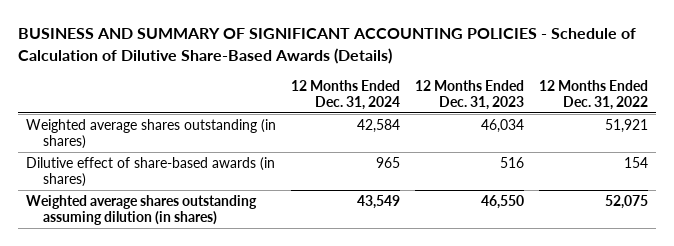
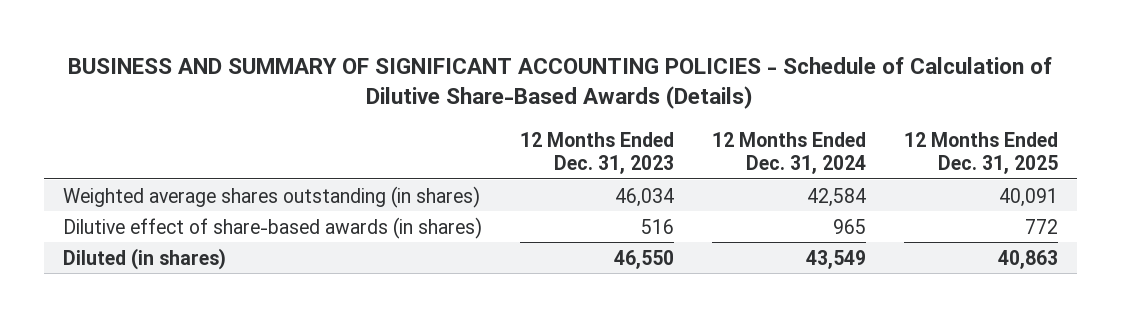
- | 12 Months Ended Dec. 31, 2024 | 12 Months Ended Dec. 31, 2023 | 12 Months Ended Dec. 31, 2022
+ | 12 Months Ended Dec. 31, 2023 | 12 Months Ended Dec. 31, 2024 | 12 Months Ended Dec. 31, 2025
- Weighted average shares outstanding assuming dilution (in shares) | 43,549 | 46,550 | 52,075
+ Diluted (in shares) | 46,550 | 43,549 | 40,863

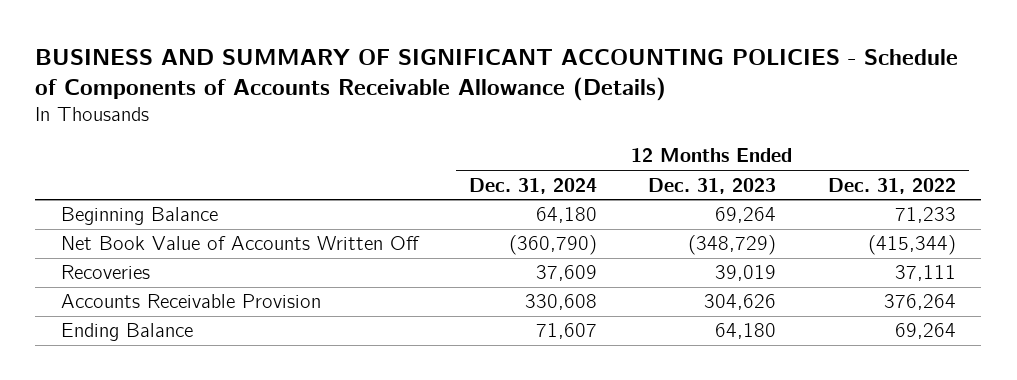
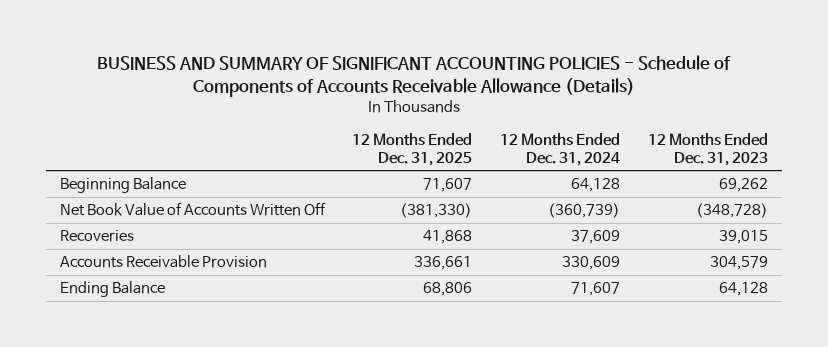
- | 12 Months Ended Dec. 31, 2024 | 12 Months Ended Dec. 31, 2023 | 12 Months Ended Dec. 31, 2022
+ | 12 Months Ended Dec. 31, 2025 | 12 Months Ended Dec. 31, 2024 | 12 Months Ended Dec. 31, 2023
- Beginning Balance | 64,180 | 69,264 | 71,233
- Net Book Value of Accounts Written Off | (360,790) | (348,729) | (415,344)
- Recoveries | 37,609 | 39,019 | 37,111
- Accounts Receivable Provision | 330,608 | 304,626 | 376,264
- Ending Balance | 71,607 | 64,180 | 69,264
+ Beginning Balance | 71,607 | 64,128 | 69,262
+ Net Book Value of Accounts Written Off | (381,330) | (360,739) | (348,728)
+ Recoveries | 41,868 | 37,609 | 39,015
+ Accounts Receivable Provision | 336,661 | 330,609 | 304,579
+ Ending Balance | 68,806 | 71,607 | 64,128

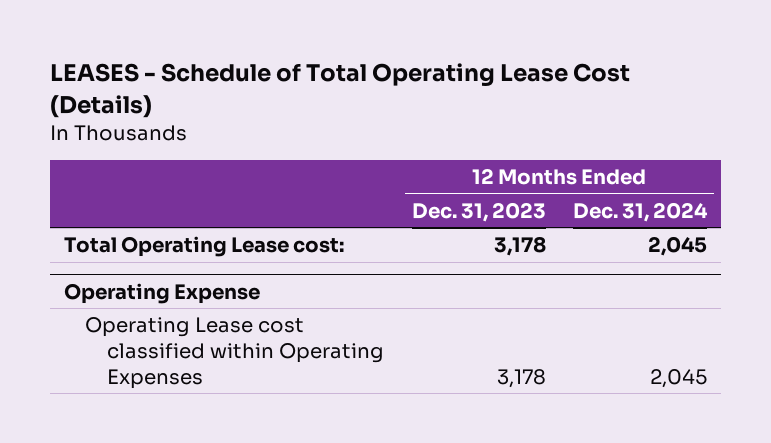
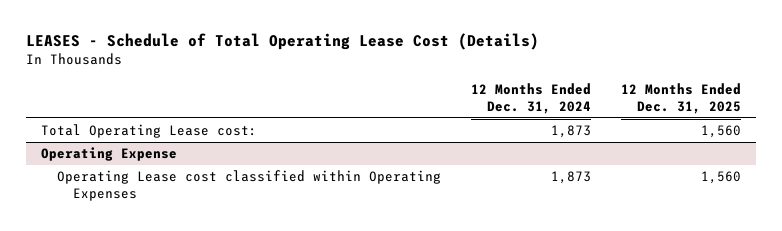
- | 12 Months Ended Dec. 31, 2023 | 12 Months Ended Dec. 31, 2024
+ | 12 Months Ended Dec. 31, 2024 | 12 Months Ended Dec. 31, 2025
- Total Operating Lease cost: | 3,178 | 2,045
+ Total Operating Lease cost: | 1,873 | 1,560
@ Operating Expense
- Operating Lease cost classified within Operating Expenses | 3,178 | 2,045
+ Operating Lease cost classified within Operating Expenses | 1,873 | 1,560

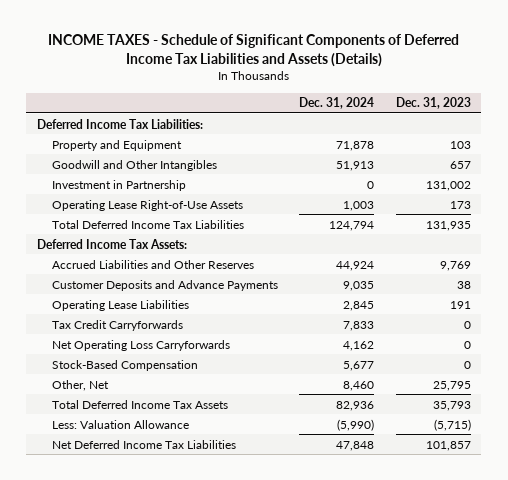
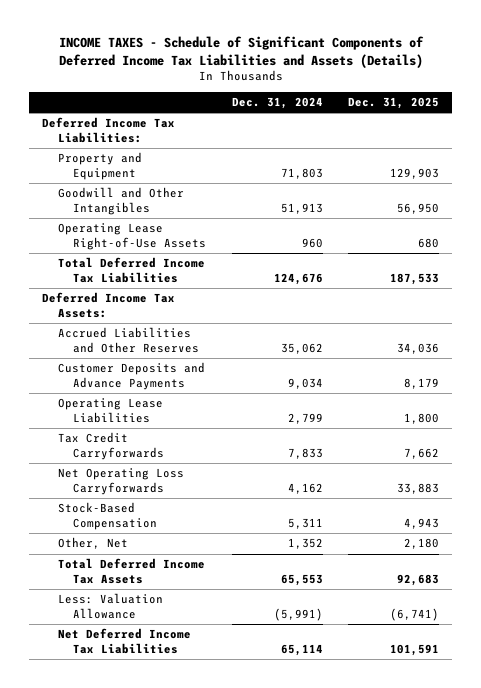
- | Dec. 31, 2024 | Dec. 31, 2023
+ | Dec. 31, 2024 | Dec. 31, 2025
- Property and Equipment | 71,878 | 103
+ Property and Equipment | 71,803 | 129,903
- Investment in Partnership | 0 | 131,002
- Operating Lease Right-of-Use Assets | 1,003 | 173
- Total Deferred Income Tax Liabilities | 124,794 | 131,935
+ Operating Lease Right-of-Use Assets | 960 | 680
+ Total Deferred Income Tax Liabilities | 124,676 | 187,533
- Accrued Liabilities and Other Reserves | 44,924 | 9,769
- Customer Deposits and Advance Payments | 9,035 | 38
- Operating Lease Liabilities | 2,845 | 191
+ Accrued Liabilities and Other Reserves | 35,062 | 34,036
+ Customer Deposits and Advance Payments | 9,034 | 8,179
+ Operating Lease Liabilities | 2,799 | 1,800
- Stock-Based Compensation | 5,677 | 0
- Other, Net | 8,460 | 25,795
- Total Deferred Income Tax Assets | 82,936 | 35,793
- Less: Valuation Allowance | (5,990) | (5,715)
- Net Deferred Income Tax Liabilities | 47,848 | 101,857
+ Stock-Based Compensation | 5,311 | 4,943
+ Other, Net | 1,352 | 2,180
+ Total Deferred Income Tax Assets | 65,553 | 92,683
+ Less: Valuation Allowance | (5,991) | (6,741)
+ Net Deferred Income Tax Liabilities | 65,114 | 101,591

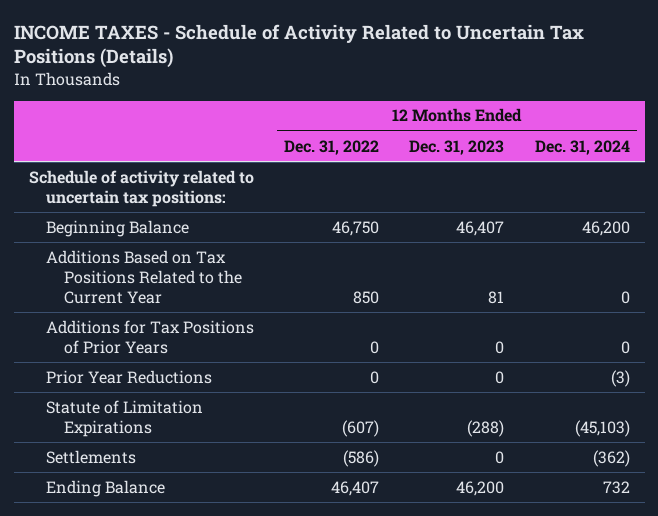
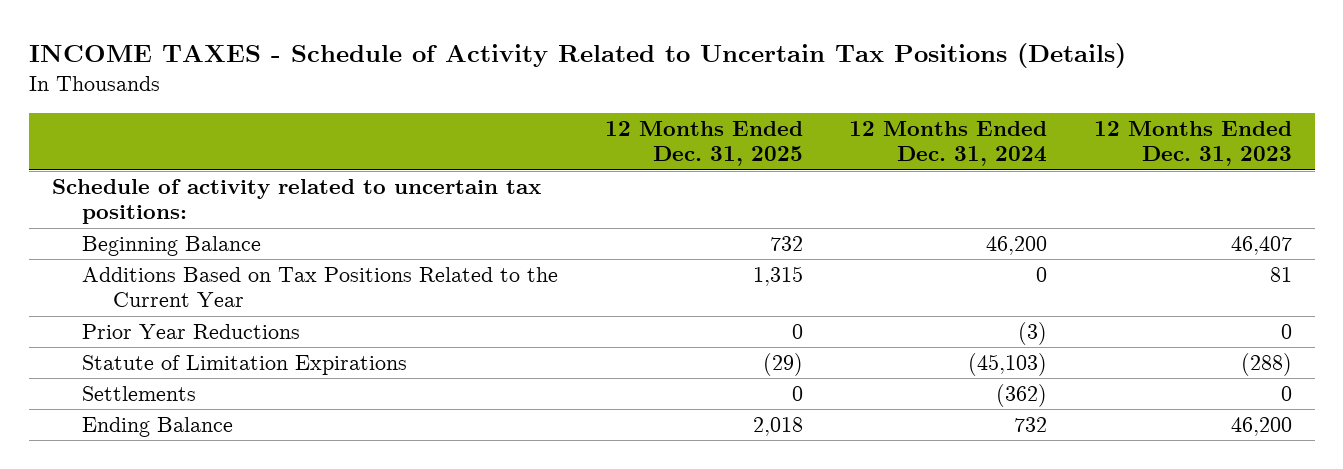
- | 12 Months Ended Dec. 31, 2022 | 12 Months Ended Dec. 31, 2023 | 12 Months Ended Dec. 31, 2024
+ | 12 Months Ended Dec. 31, 2025 | 12 Months Ended Dec. 31, 2024 | 12 Months Ended Dec. 31, 2023
- Additions for Tax Positions of Prior Years | 0 | 0 | 0

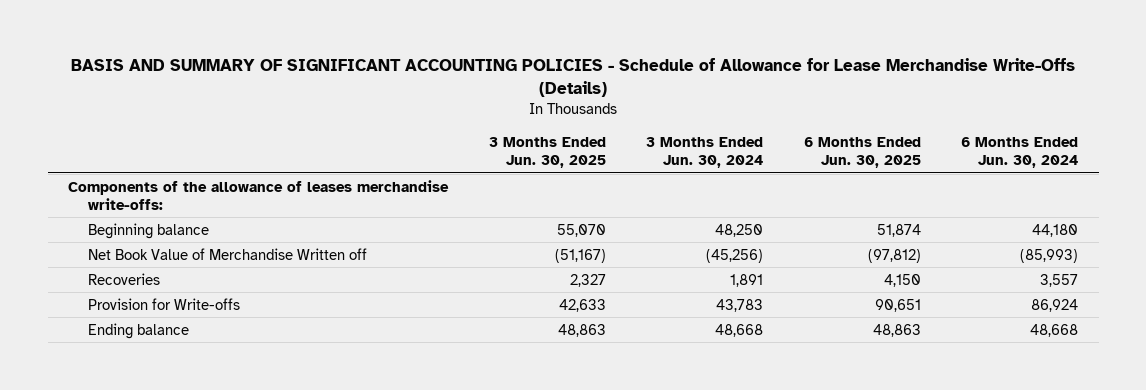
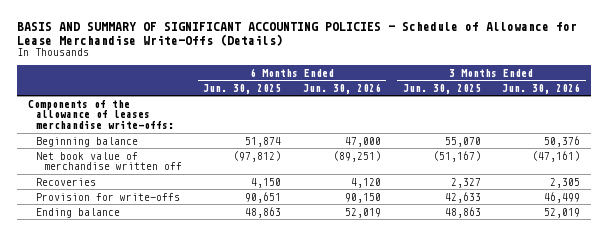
- | 3 Months Ended Jun. 30, 2025 | 3 Months Ended Jun. 30, 2024 | 6 Months Ended Jun. 30, 2025 | 6 Months Ended Jun. 30, 2024
+ | 6 Months Ended Jun. 30, 2025 | 6 Months Ended Jun. 30, 2026 | 3 Months Ended Jun. 30, 2025 | 3 Months Ended Jun. 30, 2026
- Net Book Value of Merchandise Written off | (51,167) | (45,256) | (97,812) | (85,993)
+ Net book value of merchandise written off | (97,812) | (89,251) | (51,167) | (47,161)
- Provision for Write-offs | 42,633 | 43,783 | 90,651 | 86,924
+ Provision for write-offs | 90,651 | 90,150 | 42,633 | 46,499

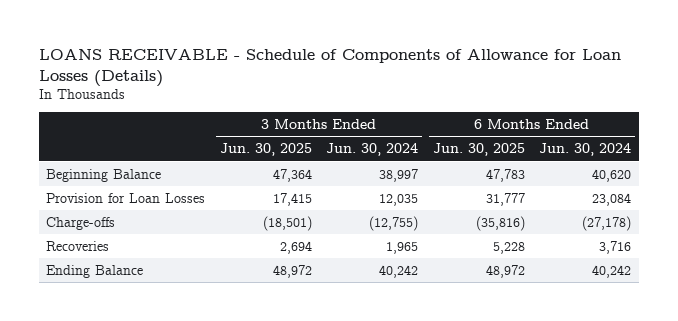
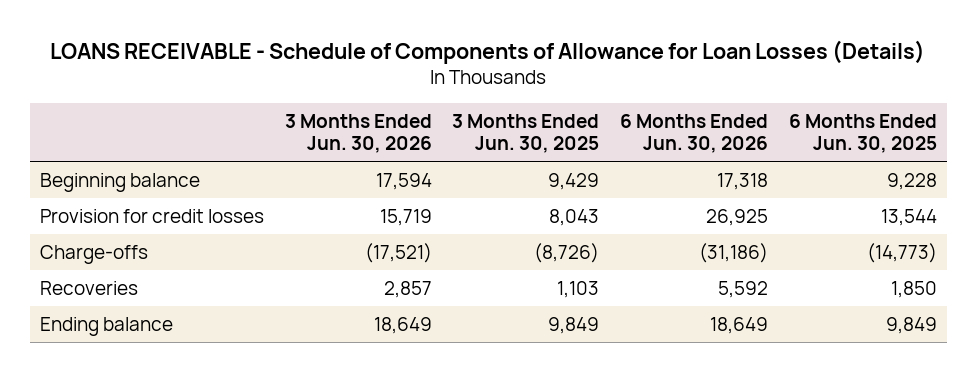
- | 3 Months Ended Jun. 30, 2025 | 3 Months Ended Jun. 30, 2024 | 6 Months Ended Jun. 30, 2025 | 6 Months Ended Jun. 30, 2024
+ | 3 Months Ended Jun. 30, 2026 | 3 Months Ended Jun. 30, 2025 | 6 Months Ended Jun. 30, 2026 | 6 Months Ended Jun. 30, 2025
- Beginning Balance | 47,364 | 38,997 | 47,783 | 40,620
- Provision for Loan Losses | 17,415 | 12,035 | 31,777 | 23,084
- Charge-offs | (18,501) | (12,755) | (35,816) | (27,178)
- Recoveries | 2,694 | 1,965 | 5,228 | 3,716
- Ending Balance | 48,972 | 40,242 | 48,972 | 40,242
+ Beginning balance | 17,594 | 9,429 | 17,318 | 9,228
+ Provision for credit losses | 15,719 | 8,043 | 26,925 | 13,544
+ Charge-offs | (17,521) | (8,726) | (31,186) | (14,773)
+ Recoveries | 2,857 | 1,103 | 5,592 | 1,850
+ Ending balance | 18,649 | 9,849 | 18,649 | 9,849

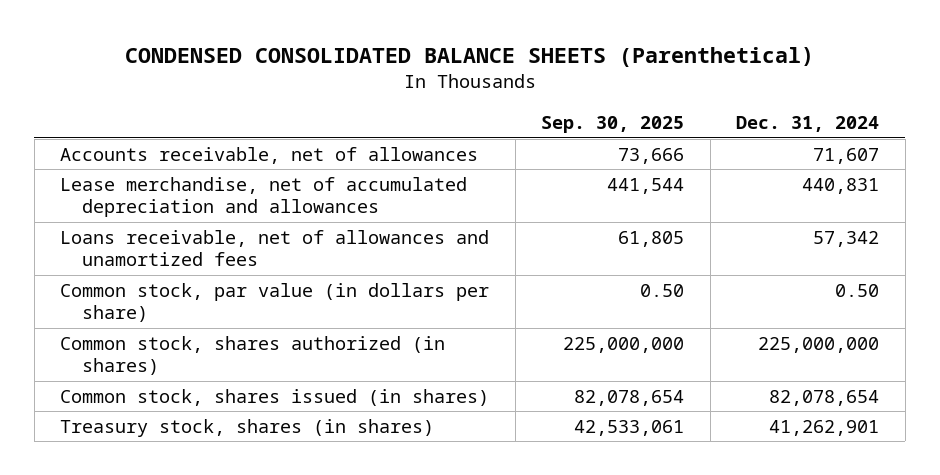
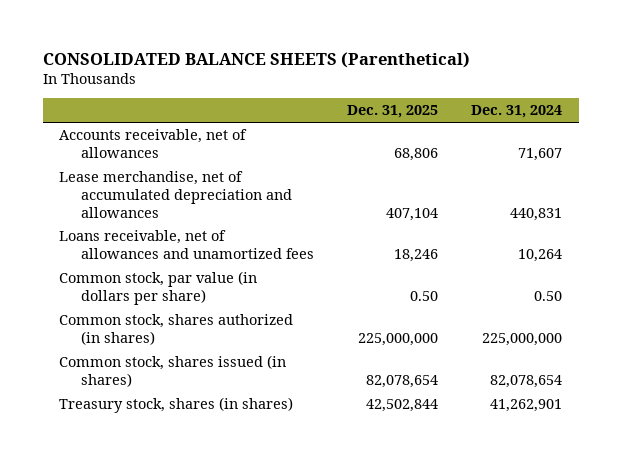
- CONDENSED CONSOLIDATED BALANCE SHEETS (Parenthetical)
+ CONSOLIDATED BALANCE SHEETS (Parenthetical)
- | Sep. 30, 2025 | Dec. 31, 2024
+ | Dec. 31, 2025 | Dec. 31, 2024
- Loans receivable, net of allowances and unamortized fees | 61,805 | 57,342
+ Loans receivable, net of allowances and unamortized fees | 18,246 | 10,264

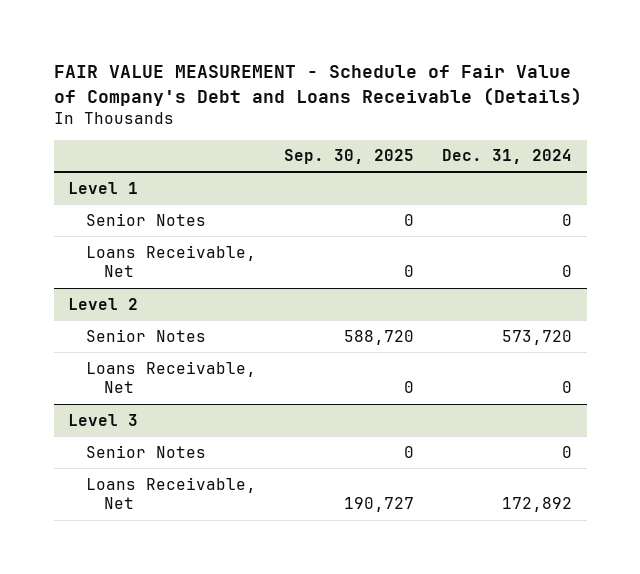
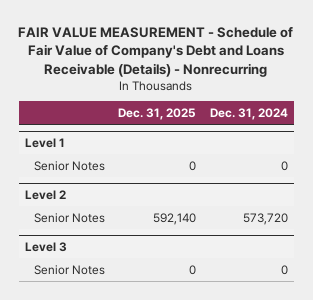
- FAIR VALUE MEASUREMENT - Schedule of Fair Value of Company's Debt and Loans Receivable (Details)
+ FAIR VALUE MEASUREMENT - Schedule of Fair Value of Company's Debt and Loans Receivable (Details) - Nonrecurring
- | Sep. 30, 2025 | Dec. 31, 2024
+ | Dec. 31, 2025 | Dec. 31, 2024
@ Level 1
- Loans Receivable, Net | 0 | 0
@ Level 2
- Loans Receivable, Net | 0 | 0
@ Level 3
- Loans Receivable, Net | 190,727 | 172,892

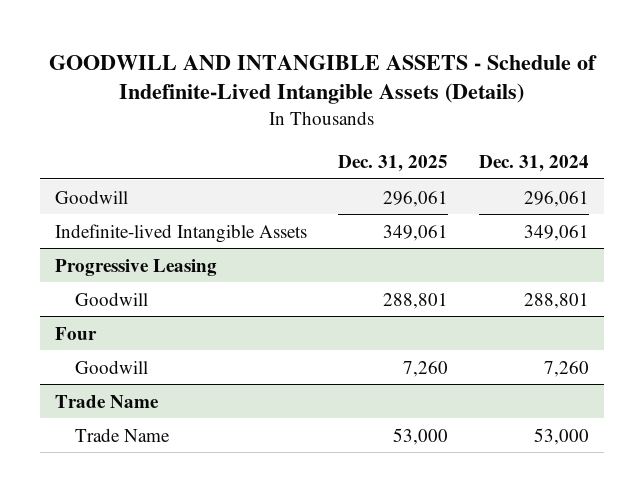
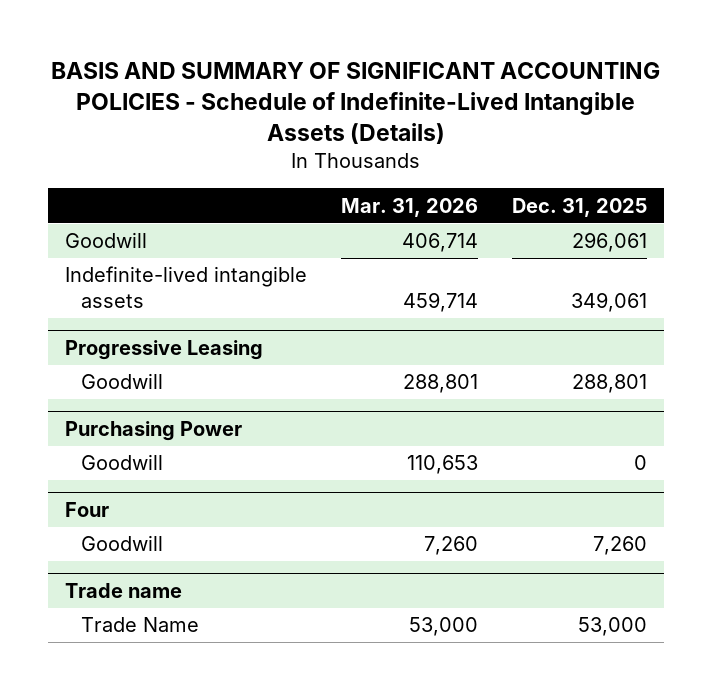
- GOODWILL AND INTANGIBLE ASSETS - Schedule of Indefinite-Lived Intangible Assets (Details)
+ BASIS AND SUMMARY OF SIGNIFICANT ACCOUNTING POLICIES - Schedule of Indefinite-Lived Intangible Assets (Details)
- | Dec. 31, 2025 | Dec. 31, 2024
+ | Mar. 31, 2026 | Dec. 31, 2025
- Indefinite-lived Intangible Assets | 349,061 | 349,061
+ Indefinite-lived intangible assets | 459,714 | 349,061
+ Purchasing Power
+ Goodwill | 110,653 | 0
- Trade Name
+ Trade name

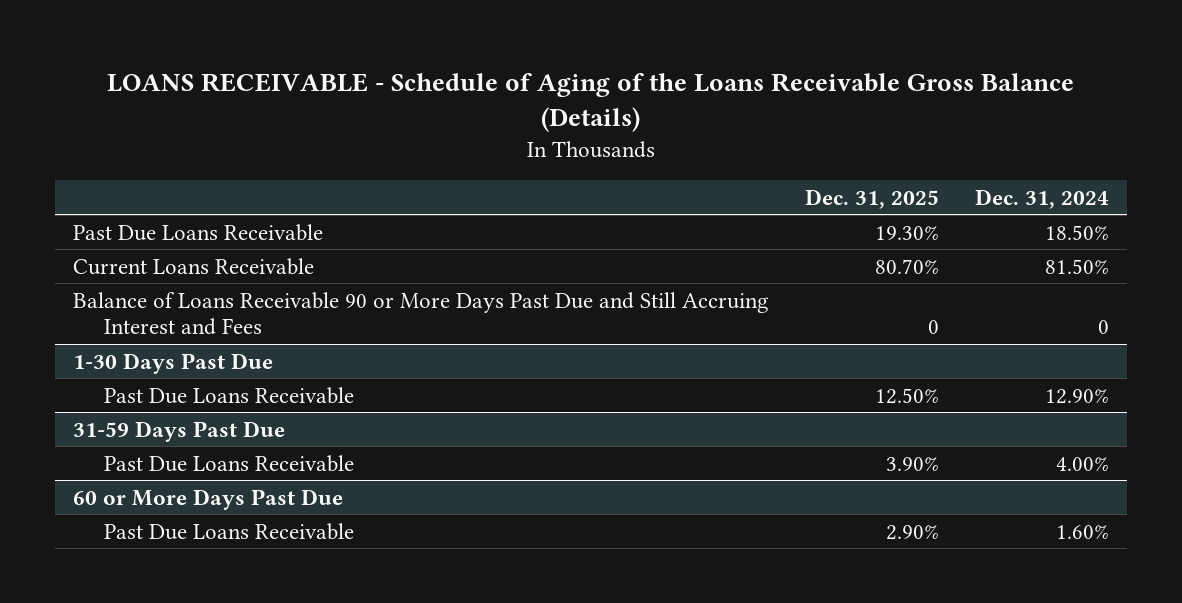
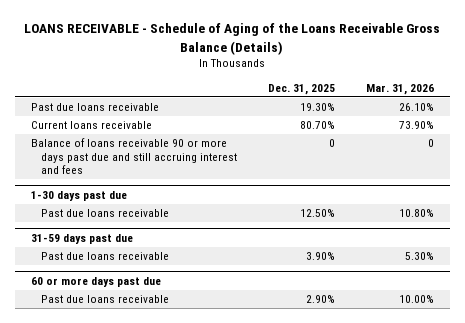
- | Dec. 31, 2025 | Dec. 31, 2024
+ | Dec. 31, 2025 | Mar. 31, 2026
- Past Due Loans Receivable | 19.30% | 18.50%
- Current Loans Receivable | 80.70% | 81.50%
- Balance of Loans Receivable 90 or More Days Past Due and Still Accruing Interest and Fees | 0 | 0
- 1-30 Days Past Due
- Past Due Loans Receivable | 12.50% | 12.90%
- 31-59 Days Past Due
- Past Due Loans Receivable | 3.90% | 4.00%
- 60 or More Days Past Due
- Past Due Loans Receivable | 2.90% | 1.60%
+ Past due loans receivable | 19.30% | 26.10%
+ Current loans receivable | 80.70% | 73.90%
+ Balance of loans receivable 90 or more days past due and still accruing interest and fees | 0 | 0
+ 1-30 days past due
+ Past due loans receivable | 12.50% | 10.80%
+ 31-59 days past due
+ Past due loans receivable | 3.90% | 5.30%
+ 60 or more days past due
+ Past due loans receivable | 2.90% | 10.00%

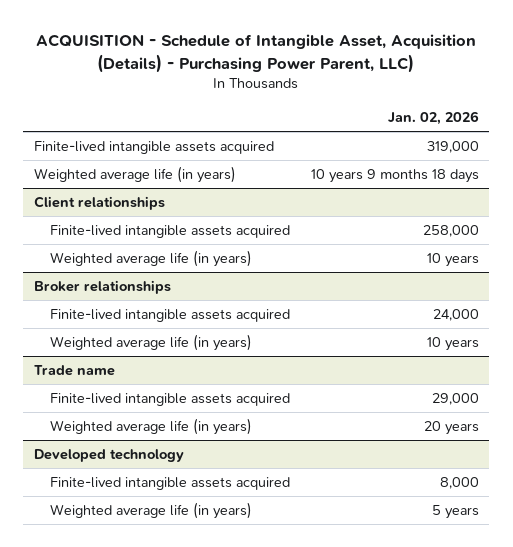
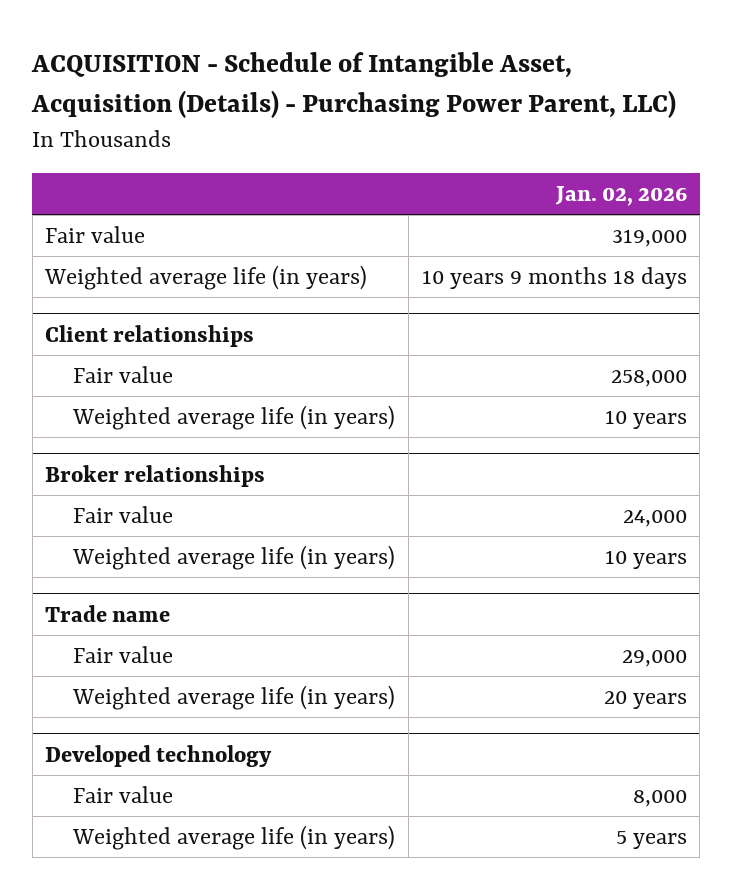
- Finite-lived intangible assets acquired | 319,000
+ Fair value | 319,000
@ Client relationships
- Finite-lived intangible assets acquired | 258,000
+ Fair value | 258,000
@ Broker relationships
- Finite-lived intangible assets acquired | 24,000
+ Fair value | 24,000
@ Trade name
- Finite-lived intangible assets acquired | 29,000
+ Fair value | 29,000
@ Developed technology
- Finite-lived intangible assets acquired | 8,000
+ Fair value | 8,000

